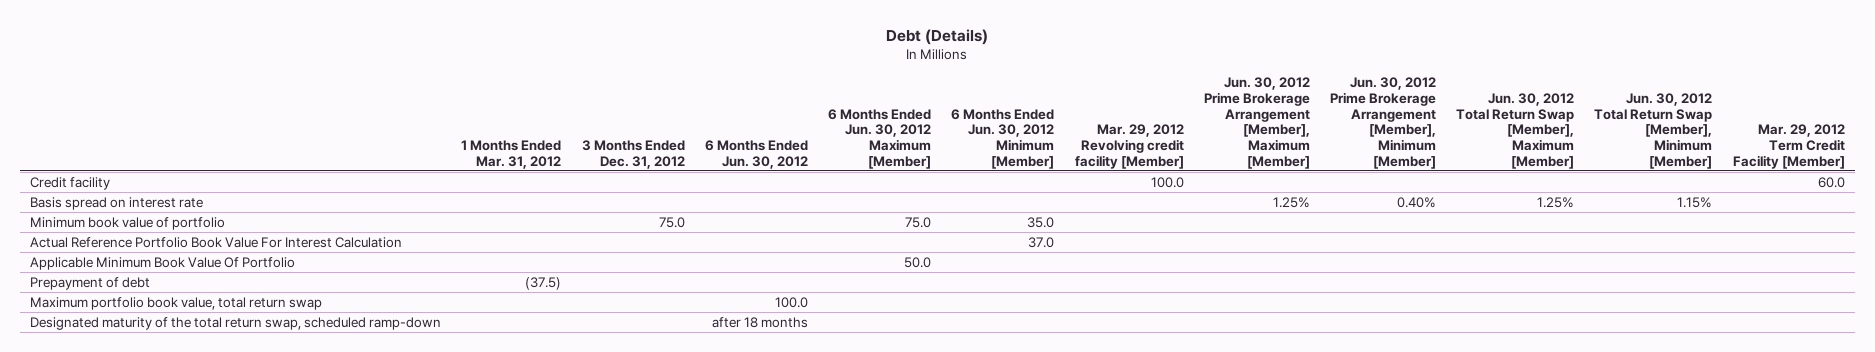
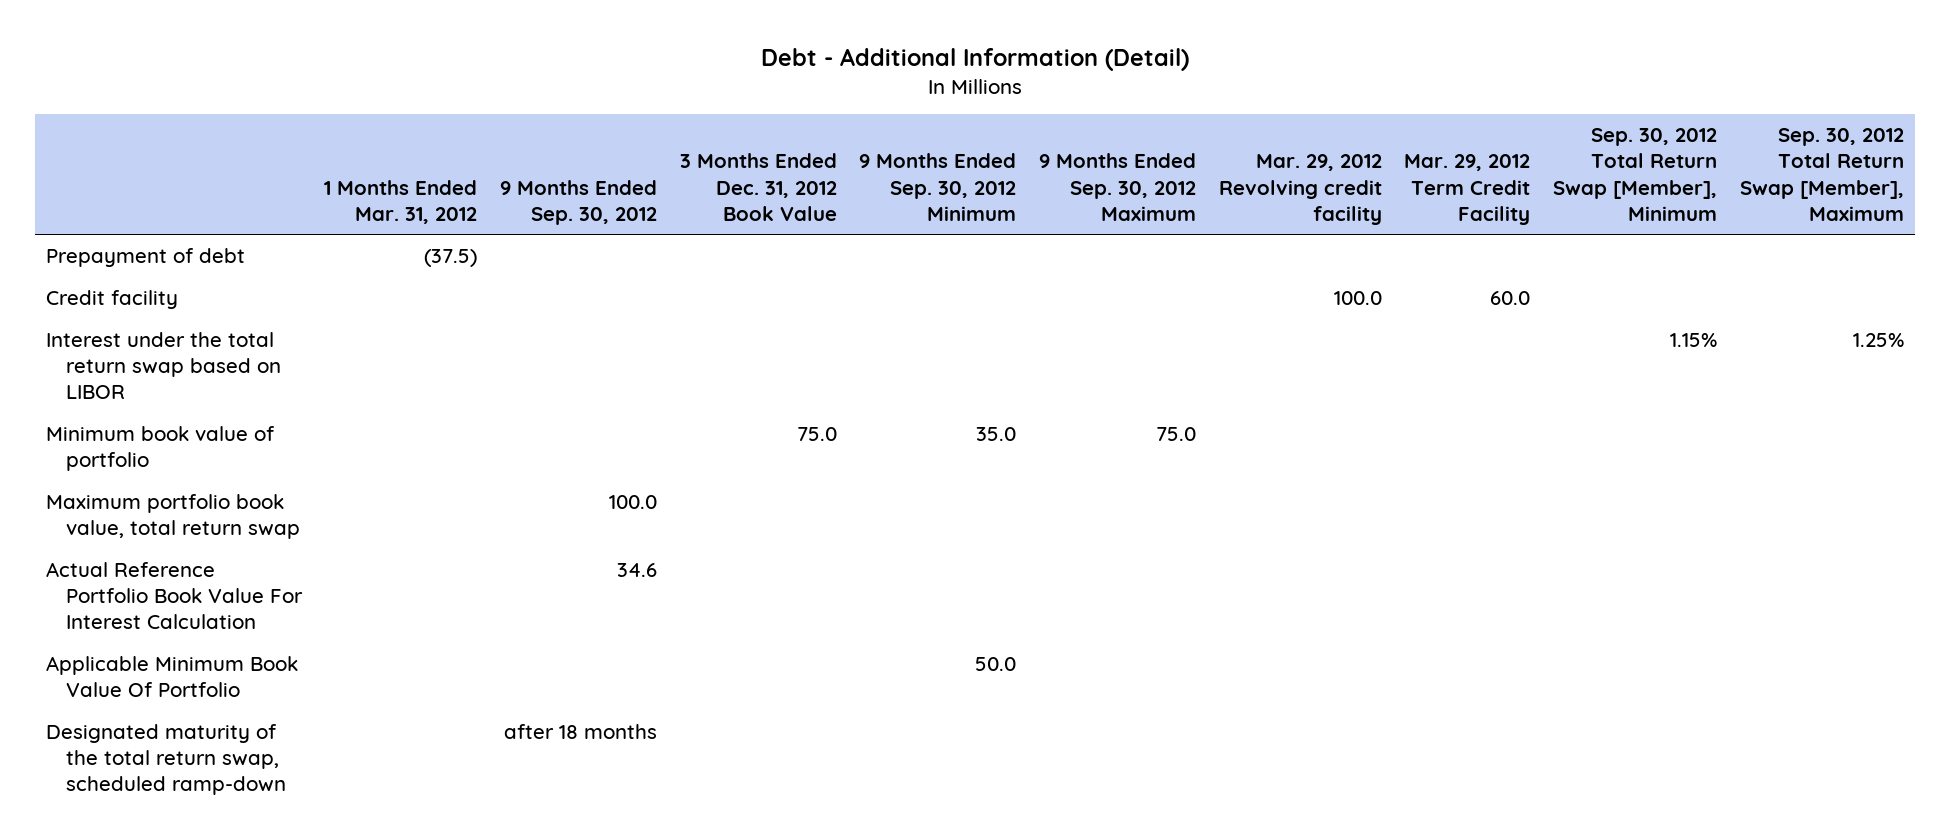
- Debt (Details)
+ Debt - Additional Information (Detail)
- | 1 Months Ended Mar. 31, 2012 | 3 Months Ended Dec. 31, 2012 | 6 Months Ended Jun. 30, 2012 | 6 Months Ended Jun. 30, 2012 Maximum [Member] | 6 Months Ended Jun. 30, 2012 Minimum [Member] | Mar. 29, 2012 Revolving credit facility [Member] | Jun. 30, 2012 Prime Brokerage Arrangement [Member], Maximum [Member] | Jun. 30, 2012 Prime Brokerage Arrangement [Member], Minimum [Member] | Jun. 30, 2012 Total Return Swap [Member], Maximum [Member] | Jun. 30, 2012 Total Return Swap [Member], Minimum [Member] | Mar. 29, 2012 Term Credit Facility [Member]
+ | 1 Months Ended Mar. 31, 2012 | 9 Months Ended Sep. 30, 2012 | 3 Months Ended Dec. 31, 2012 Book Value | 9 Months Ended Sep. 30, 2012 Minimum | 9 Months Ended Sep. 30, 2012 Maximum | Mar. 29, 2012 Revolving credit facility | Mar. 29, 2012 Term Credit Facility | Sep. 30, 2012 Total Return Swap [Member], Minimum | Sep. 30, 2012 Total Return Swap [Member], Maximum
moved up: Prepayment of debt | (37.5) | | | | | | | |
- Basis spread on interest rate | | | | | | | 1.25% | 0.40% | 1.25% | 1.15% |
+ Interest under the total return swap based on LIBOR | | | | | | | | 1.15% | 1.25%
moved up: Maximum portfolio book value, total return swap | | 100.0 | | | | | | |

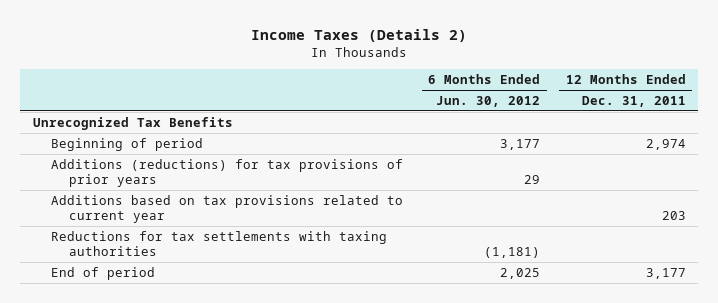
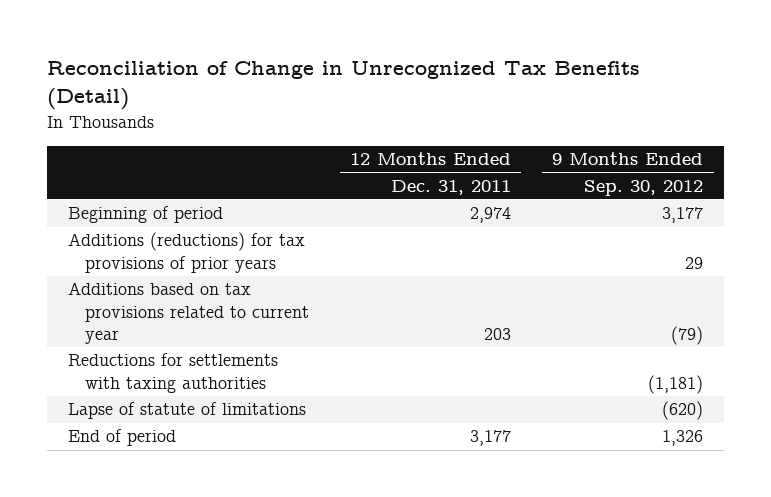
- Income Taxes (Details 2)
+ Reconciliation of Change in Unrecognized Tax Benefits (Detail)
- | 6 Months Ended Jun. 30, 2012 | 12 Months Ended Dec. 31, 2011
+ | 12 Months Ended Dec. 31, 2011 | 9 Months Ended Sep. 30, 2012
- Unrecognized Tax Benefits
- Reductions for tax settlements with taxing authorities | (1,181) |
+ Reductions for settlements with taxing authorities | | (1,181)
+ Lapse of statute of limitations | | (620)

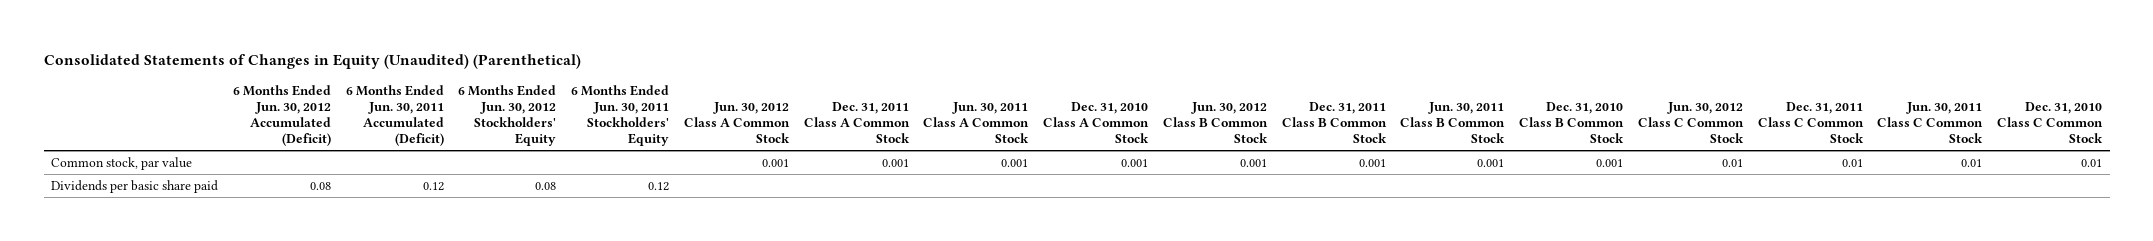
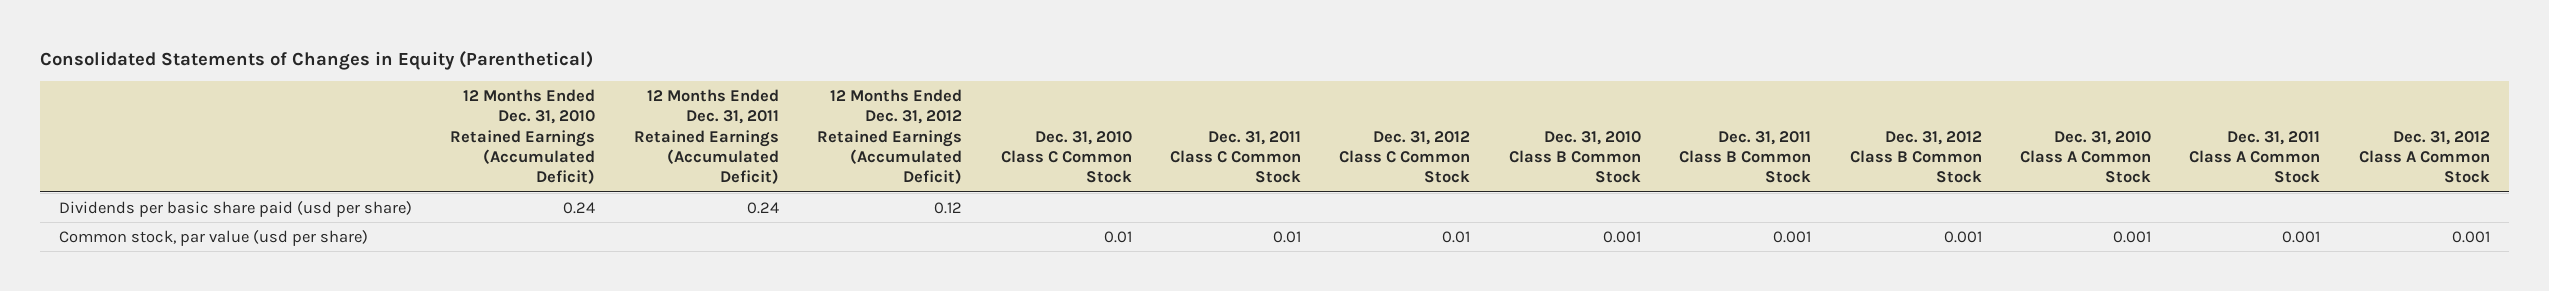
- Consolidated Statements of Changes in Equity (Unaudited) (Parenthetical)
+ Consolidated Statements of Changes in Equity (Parenthetical)
- | 6 Months Ended Jun. 30, 2012 Accumulated (Deficit) | 6 Months Ended Jun. 30, 2011 Accumulated (Deficit) | 6 Months Ended Jun. 30, 2012 Stockholders' Equity | 6 Months Ended Jun. 30, 2011 Stockholders' Equity | Jun. 30, 2012 Class A Common Stock | Dec. 31, 2011 Class A Common Stock | Jun. 30, 2011 Class A Common Stock | Dec. 31, 2010 Class A Common Stock | Jun. 30, 2012 Class B Common Stock | Dec. 31, 2011 Class B Common Stock | Jun. 30, 2011 Class B Common Stock | Dec. 31, 2010 Class B Common Stock | Jun. 30, 2012 Class C Common Stock | Dec. 31, 2011 Class C Common Stock | Jun. 30, 2011 Class C Common Stock | Dec. 31, 2010 Class C Common Stock
+ | 12 Months Ended Dec. 31, 2010 Retained Earnings (Accumulated Deficit) | 12 Months Ended Dec. 31, 2011 Retained Earnings (Accumulated Deficit) | 12 Months Ended Dec. 31, 2012 Retained Earnings (Accumulated Deficit) | Dec. 31, 2010 Class C Common Stock | Dec. 31, 2011 Class C Common Stock | Dec. 31, 2012 Class C Common Stock | Dec. 31, 2010 Class B Common Stock | Dec. 31, 2011 Class B Common Stock | Dec. 31, 2012 Class B Common Stock | Dec. 31, 2010 Class A Common Stock | Dec. 31, 2011 Class A Common Stock | Dec. 31, 2012 Class A Common Stock
- Common stock, par value | | | | | 0.001 | 0.001 | 0.001 | 0.001 | 0.001 | 0.001 | 0.001 | 0.001 | 0.01 | 0.01 | 0.01 | 0.01
- Dividends per basic share paid | 0.08 | 0.12 | 0.08 | 0.12 | | | | | | | | | | | |
+ Dividends per basic share paid (usd per share) | 0.24 | 0.24 | 0.12 | | | | | | | | |
+ Common stock, par value (usd per share) | | | | 0.01 | 0.01 | 0.01 | 0.001 | 0.001 | 0.001 | 0.001 | 0.001 | 0.001

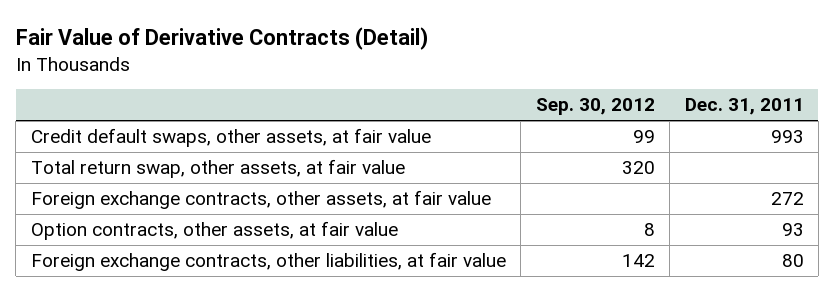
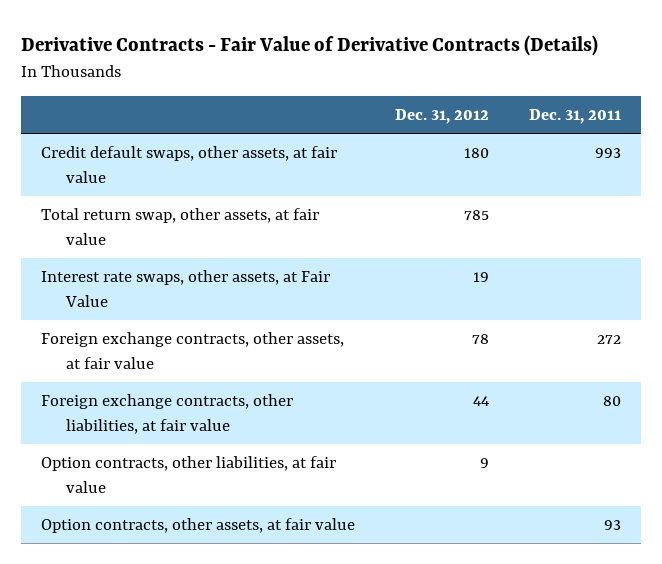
- Fair Value of Derivative Contracts (Detail)
+ Derivative Contracts - Fair Value of Derivative Contracts (Details)
- | Sep. 30, 2012 | Dec. 31, 2011
+ | Dec. 31, 2012 | Dec. 31, 2011
+ Interest rate swaps, other assets, at Fair Value | 19 |
+ Option contracts, other liabilities, at fair value | 9 |
moved down: Option contracts, other assets, at fair value | | 93

